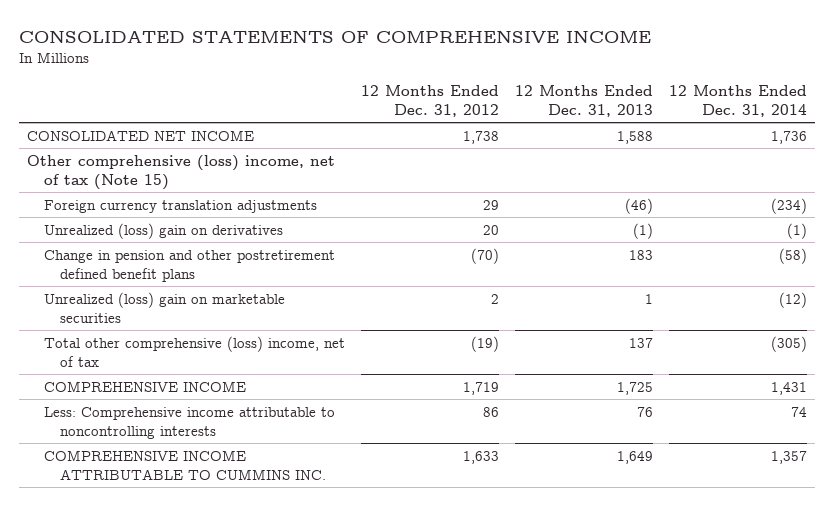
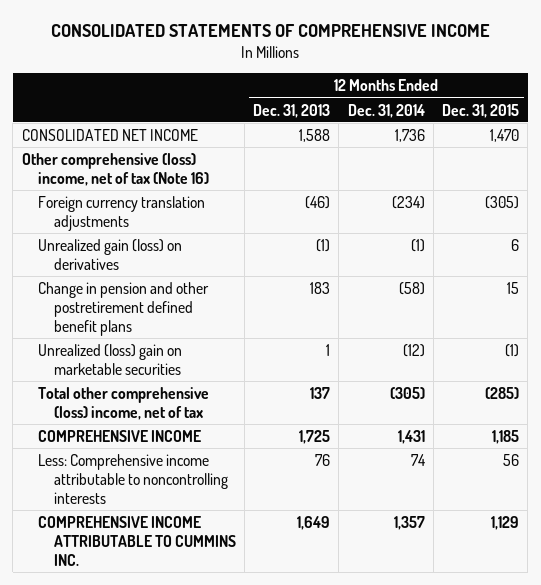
- | 12 Months Ended Dec. 31, 2012 | 12 Months Ended Dec. 31, 2013 | 12 Months Ended Dec. 31, 2014
+ | 12 Months Ended Dec. 31, 2013 | 12 Months Ended Dec. 31, 2014 | 12 Months Ended Dec. 31, 2015
- Other comprehensive (loss) income, net of tax (Note 15)
+ Other comprehensive (loss) income, net of tax (Note 16)
- Unrealized (loss) gain on derivatives | 20 | (1) | (1)
+ Unrealized gain (loss) on derivatives | (1) | (1) | 6

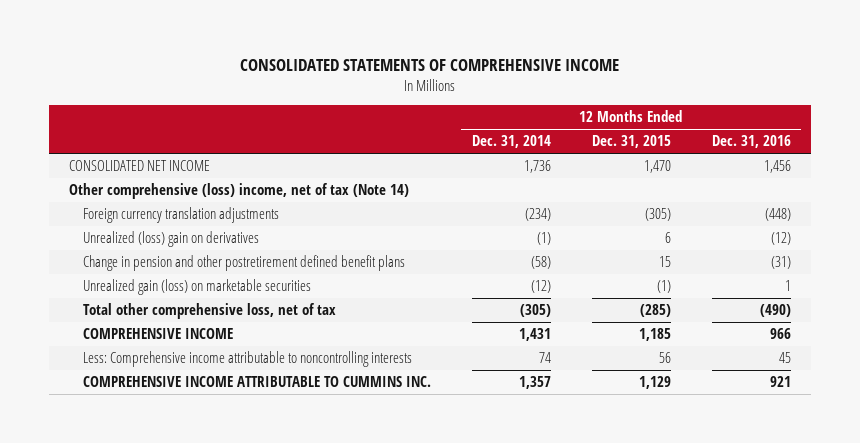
- | 12 Months Ended Dec. 31, 2013 | 12 Months Ended Dec. 31, 2014 | 12 Months Ended Dec. 31, 2015
+ | 12 Months Ended Dec. 31, 2014 | 12 Months Ended Dec. 31, 2015 | 12 Months Ended Dec. 31, 2016
- Other comprehensive (loss) income, net of tax (Note 16)
+ Other comprehensive (loss) income, net of tax (Note 14)
- Unrealized gain (loss) on derivatives | (1) | (1) | 6
+ Unrealized (loss) gain on derivatives | (1) | 6 | (12)
- Unrealized (loss) gain on marketable securities | 1 | (12) | (1)
- Total other comprehensive (loss) income, net of tax | 137 | (305) | (285)
+ Unrealized gain (loss) on marketable securities | (12) | (1) | 1
+ Total other comprehensive loss, net of tax | (305) | (285) | (490)

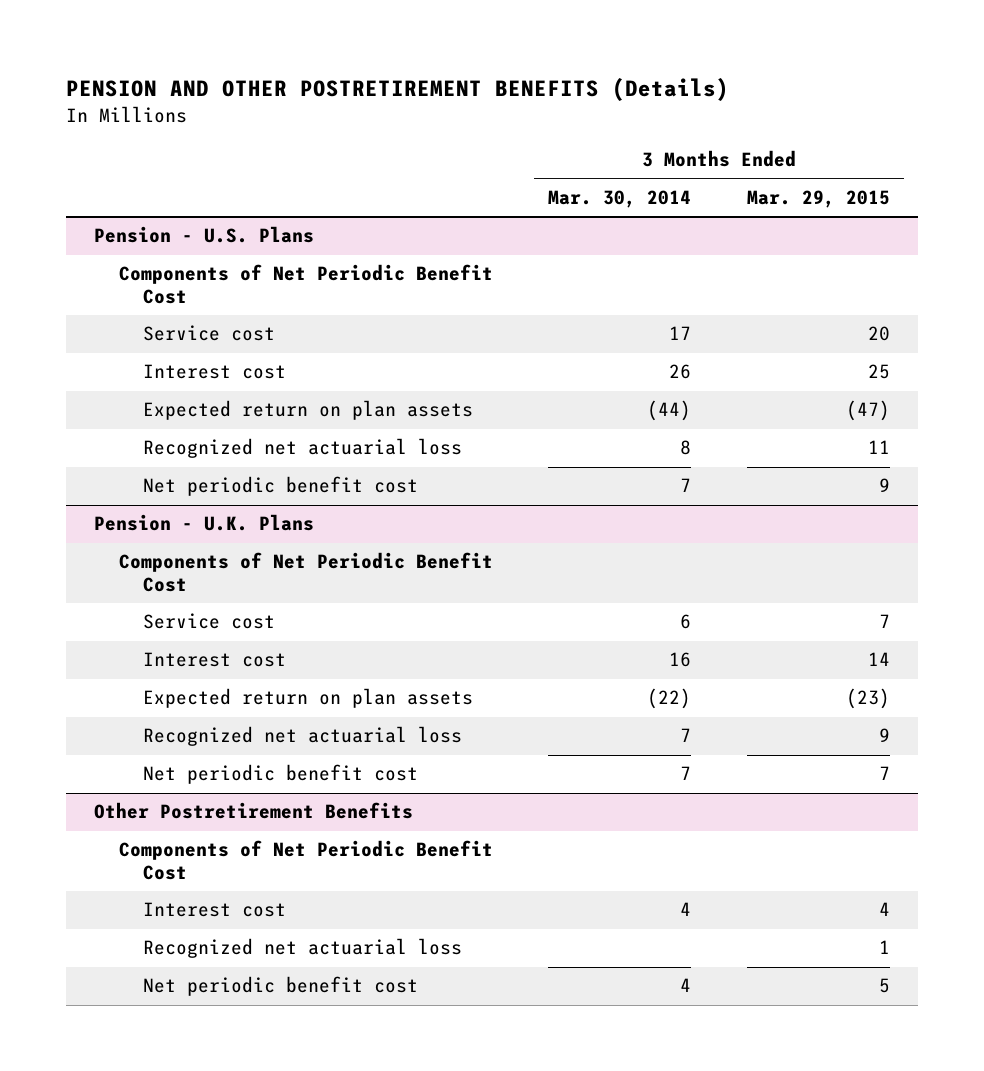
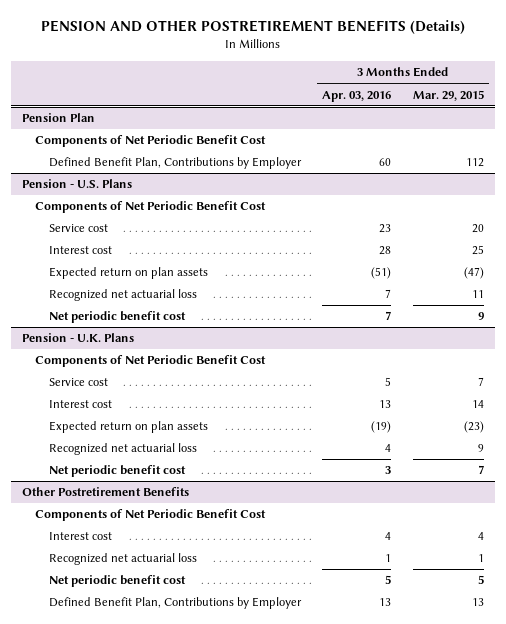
- | 3 Months Ended Mar. 30, 2014 | 3 Months Ended Mar. 29, 2015
+ | 3 Months Ended Apr. 03, 2016 | 3 Months Ended Mar. 29, 2015
+ Pension Plan
+ Components of Net Periodic Benefit Cost
+ Defined Benefit Plan, Contributions by Employer | 60 | 112
@ Other Postretirement Benefits
+ Defined Benefit Plan, Contributions by Employer | 13 | 13

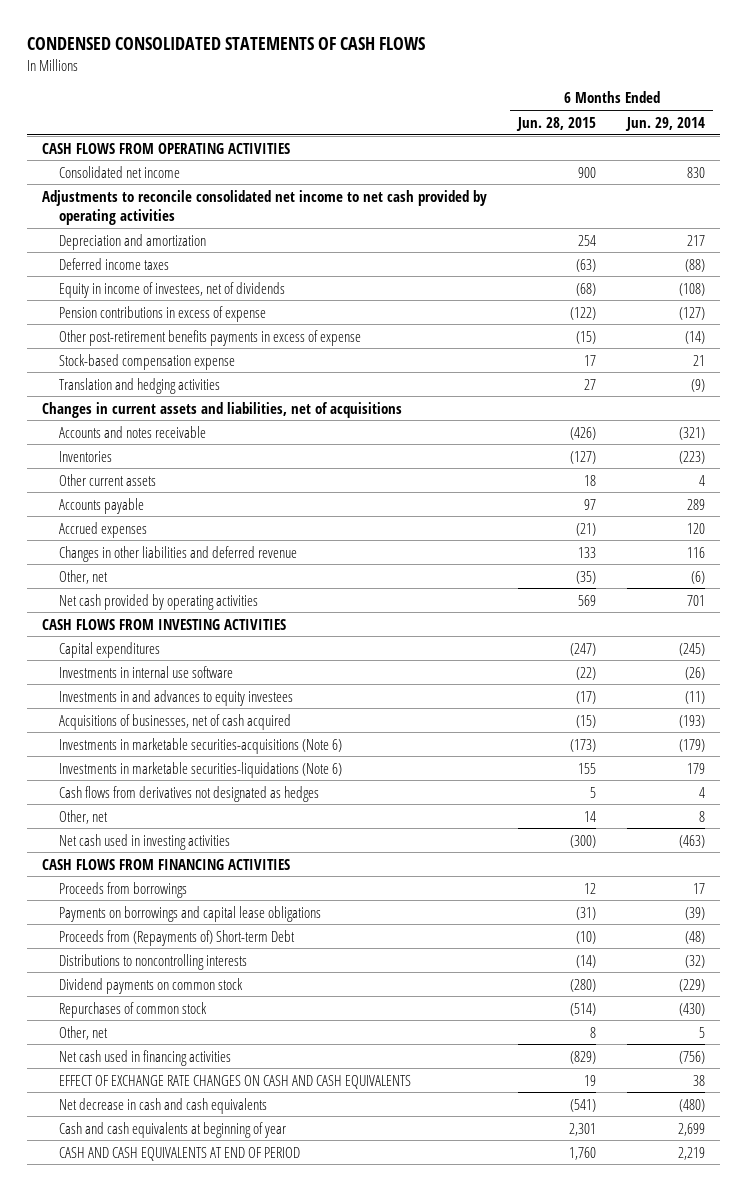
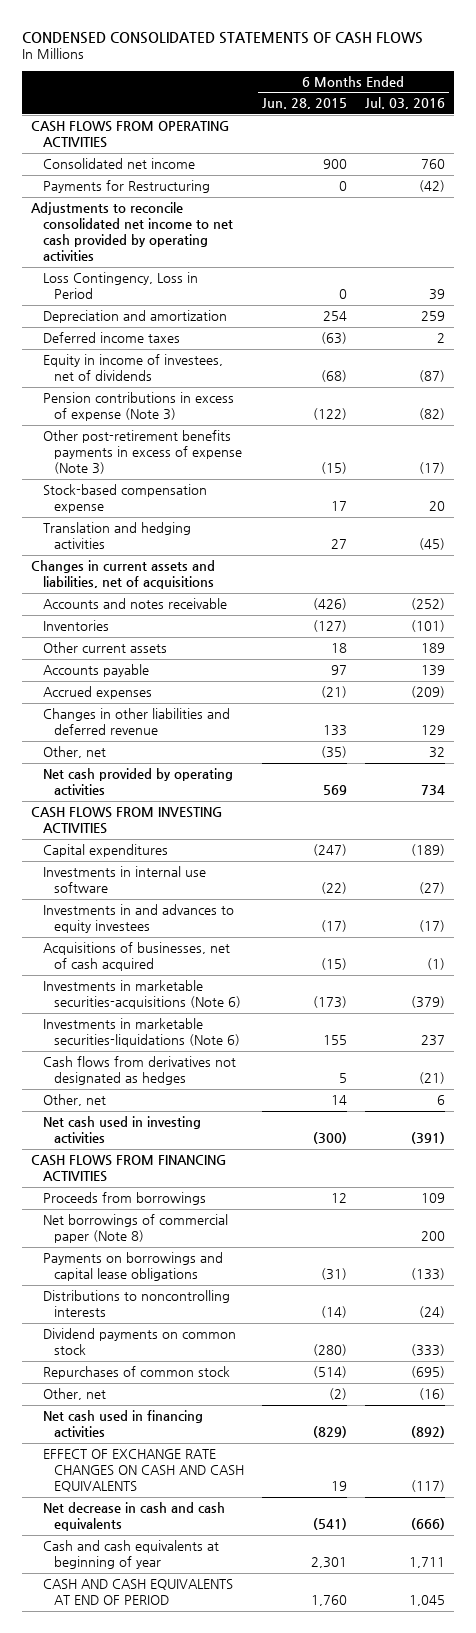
- | 6 Months Ended Jun. 28, 2015 | 6 Months Ended Jun. 29, 2014
+ | 6 Months Ended Jun. 28, 2015 | 6 Months Ended Jul. 03, 2016
+ Payments for Restructuring | 0 | (42)
+ Loss Contingency, Loss in Period | 0 | 39
- Pension contributions in excess of expense | (122) | (127)
- Other post-retirement benefits payments in excess of expense | (15) | (14)
+ Pension contributions in excess of expense (Note 3) | (122) | (82)
+ Other post-retirement benefits payments in excess of expense (Note 3) | (15) | (17)
+ Net borrowings of commercial paper (Note 8) | | 200
- Proceeds from (Repayments of) Short-term Debt | (10) | (48)
- Other, net | 8 | 5
+ Other, net | (2) | (16)

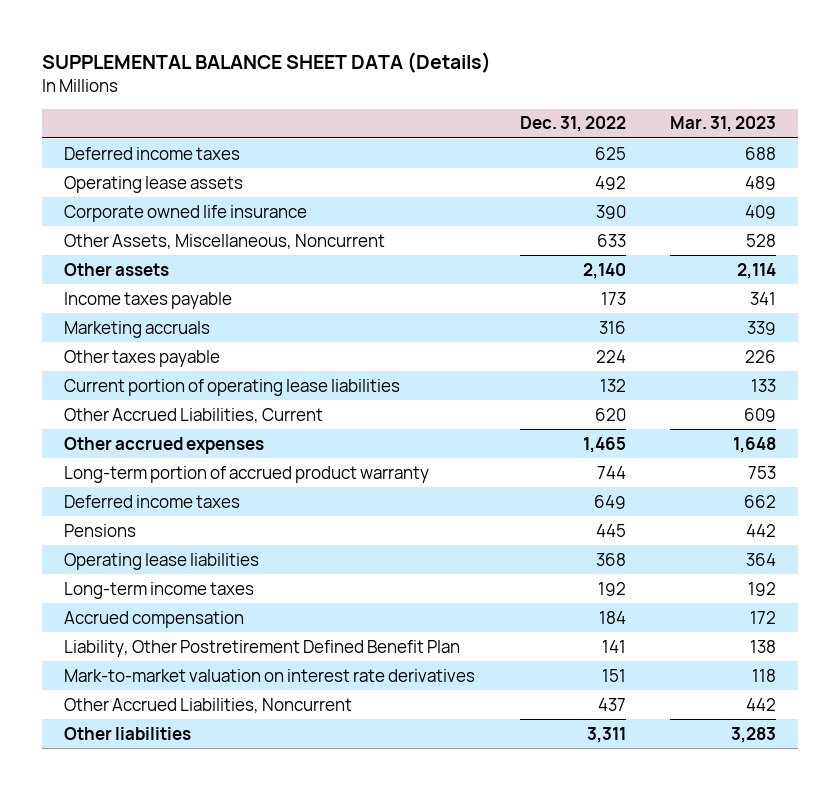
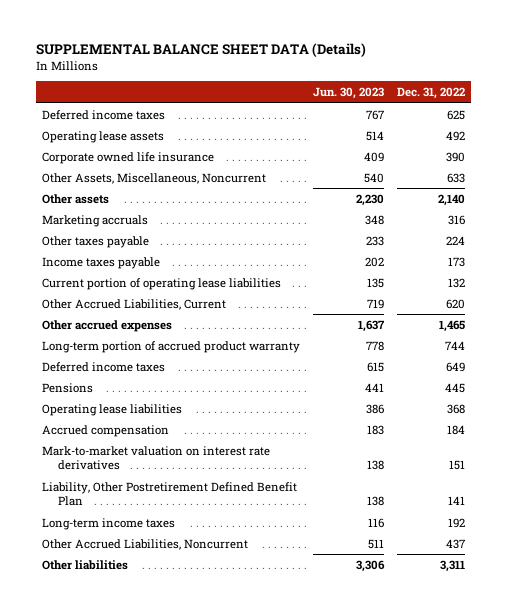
- | Dec. 31, 2022 | Mar. 31, 2023
+ | Jun. 30, 2023 | Dec. 31, 2022
moved down: Income taxes payable | 202 | 173
moved down: Liability, Other Postretirement Defined Benefit Plan | 138 | 141
moved down: Long-term income taxes | 116 | 192

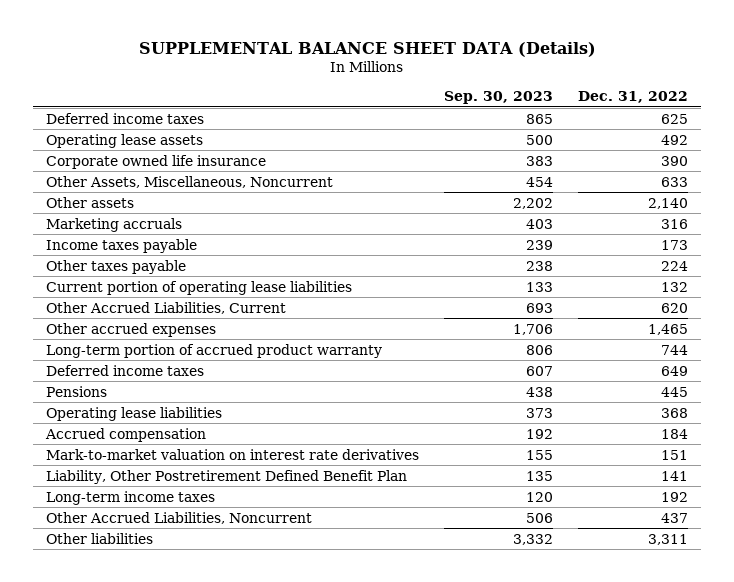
- | Jun. 30, 2023 | Dec. 31, 2022
+ | Sep. 30, 2023 | Dec. 31, 2022
moved down: Other taxes payable | 238 | 224

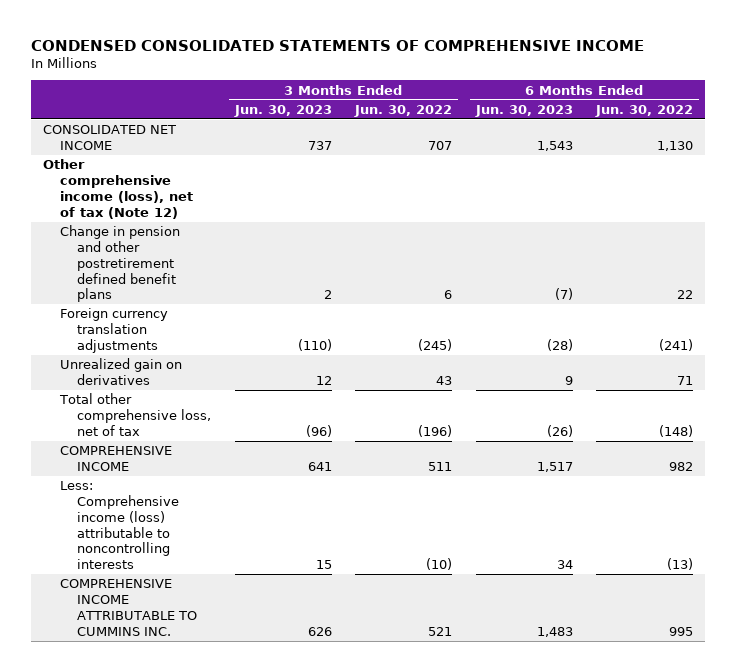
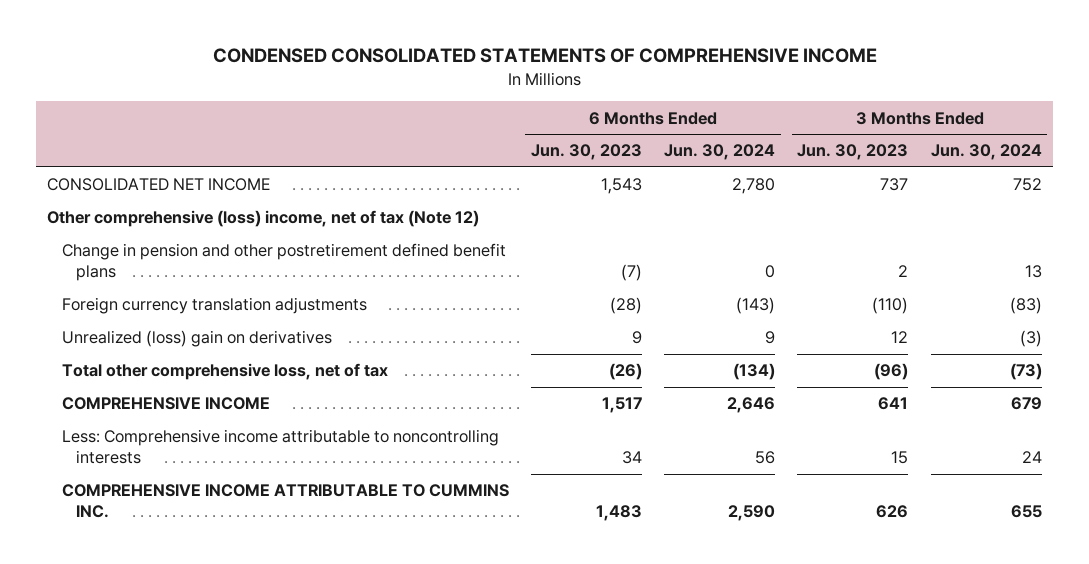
- | 3 Months Ended Jun. 30, 2023 | 3 Months Ended Jun. 30, 2022 | 6 Months Ended Jun. 30, 2023 | 6 Months Ended Jun. 30, 2022
+ | 6 Months Ended Jun. 30, 2023 | 6 Months Ended Jun. 30, 2024 | 3 Months Ended Jun. 30, 2023 | 3 Months Ended Jun. 30, 2024
- Other comprehensive income (loss), net of tax (Note 12)
+ Other comprehensive (loss) income, net of tax (Note 12)
- Unrealized gain on derivatives | 12 | 43 | 9 | 71
+ Unrealized (loss) gain on derivatives | 9 | 9 | 12 | (3)
- Less: Comprehensive income (loss) attributable to noncontrolling interests | 15 | (10) | 34 | (13)
+ Less: Comprehensive income attributable to noncontrolling interests | 34 | 56 | 15 | 24

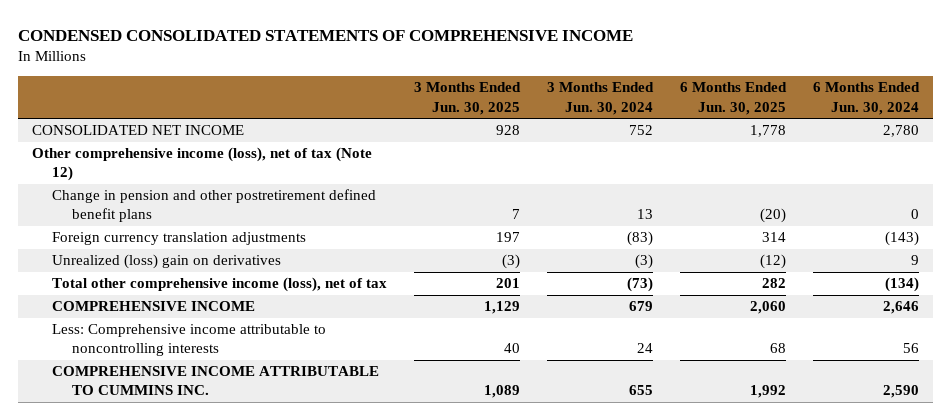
- | 6 Months Ended Jun. 30, 2023 | 6 Months Ended Jun. 30, 2024 | 3 Months Ended Jun. 30, 2023 | 3 Months Ended Jun. 30, 2024
+ | 3 Months Ended Jun. 30, 2025 | 3 Months Ended Jun. 30, 2024 | 6 Months Ended Jun. 30, 2025 | 6 Months Ended Jun. 30, 2024
- Other comprehensive (loss) income, net of tax (Note 12)
+ Other comprehensive income (loss), net of tax (Note 12)
- Total other comprehensive loss, net of tax | (26) | (134) | (96) | (73)
+ Total other comprehensive income (loss), net of tax | 201 | (73) | 282 | (134)

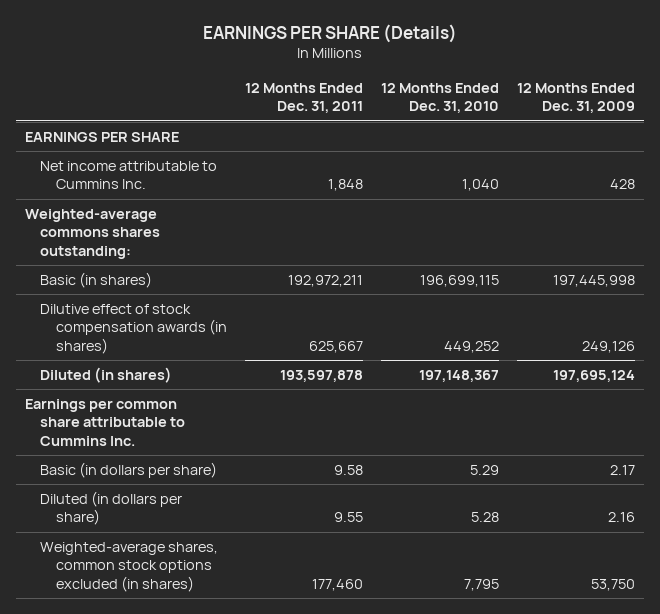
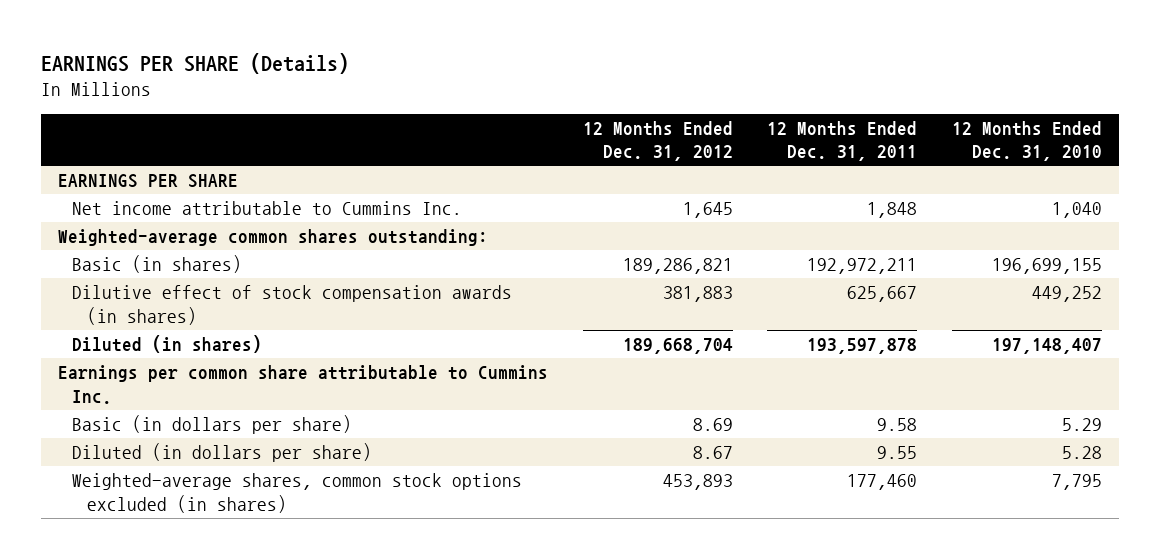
- | 12 Months Ended Dec. 31, 2011 | 12 Months Ended Dec. 31, 2010 | 12 Months Ended Dec. 31, 2009
+ | 12 Months Ended Dec. 31, 2012 | 12 Months Ended Dec. 31, 2011 | 12 Months Ended Dec. 31, 2010
- Weighted-average commons shares outstanding:
- Basic (in shares) | 192,972,211 | 196,699,115 | 197,445,998
+ Weighted-average common shares outstanding:
+ Basic (in shares) | 189,286,821 | 192,972,211 | 196,699,155
- Diluted (in shares) | 193,597,878 | 197,148,367 | 197,695,124
+ Diluted (in shares) | 189,668,704 | 193,597,878 | 197,148,407

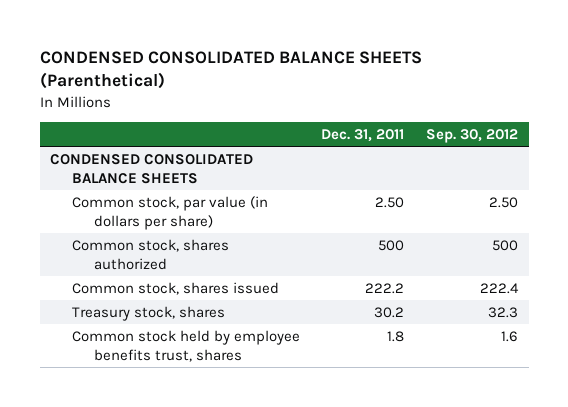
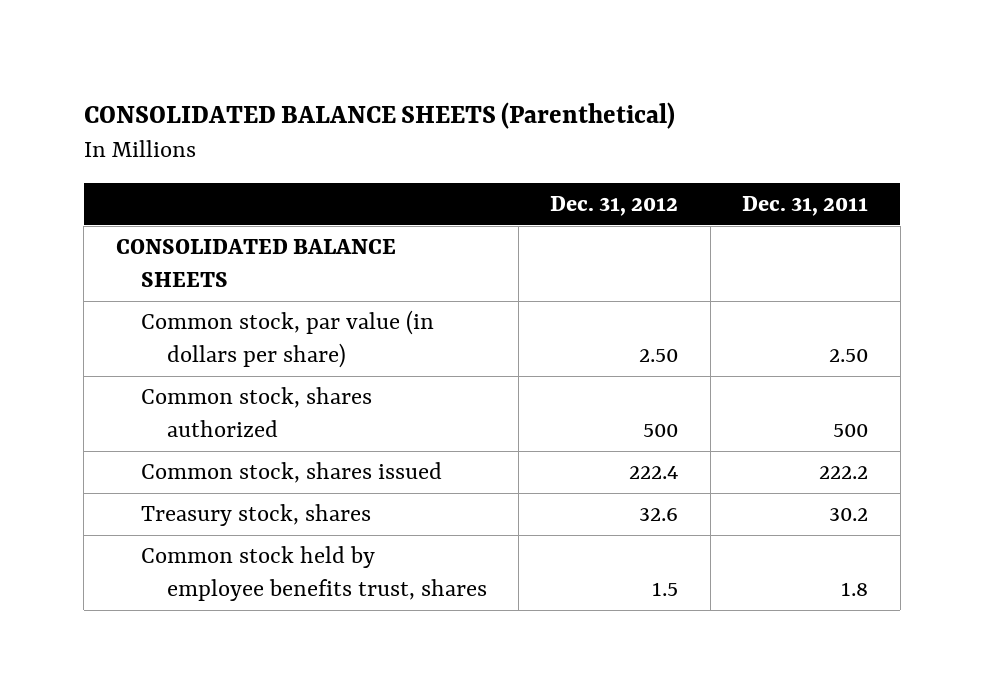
- CONDENSED CONSOLIDATED BALANCE SHEETS (Parenthetical)
+ CONSOLIDATED BALANCE SHEETS (Parenthetical)
- | Dec. 31, 2011 | Sep. 30, 2012
+ | Dec. 31, 2012 | Dec. 31, 2011
- CONDENSED CONSOLIDATED BALANCE SHEETS
+ CONSOLIDATED BALANCE SHEETS

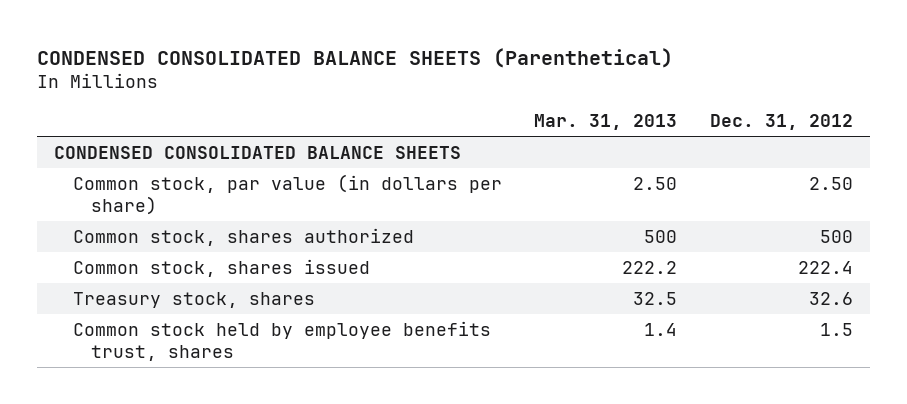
- CONSOLIDATED BALANCE SHEETS (Parenthetical)
+ CONDENSED CONSOLIDATED BALANCE SHEETS (Parenthetical)
- | Dec. 31, 2012 | Dec. 31, 2011
+ | Mar. 31, 2013 | Dec. 31, 2012
- CONSOLIDATED BALANCE SHEETS
+ CONDENSED CONSOLIDATED BALANCE SHEETS

